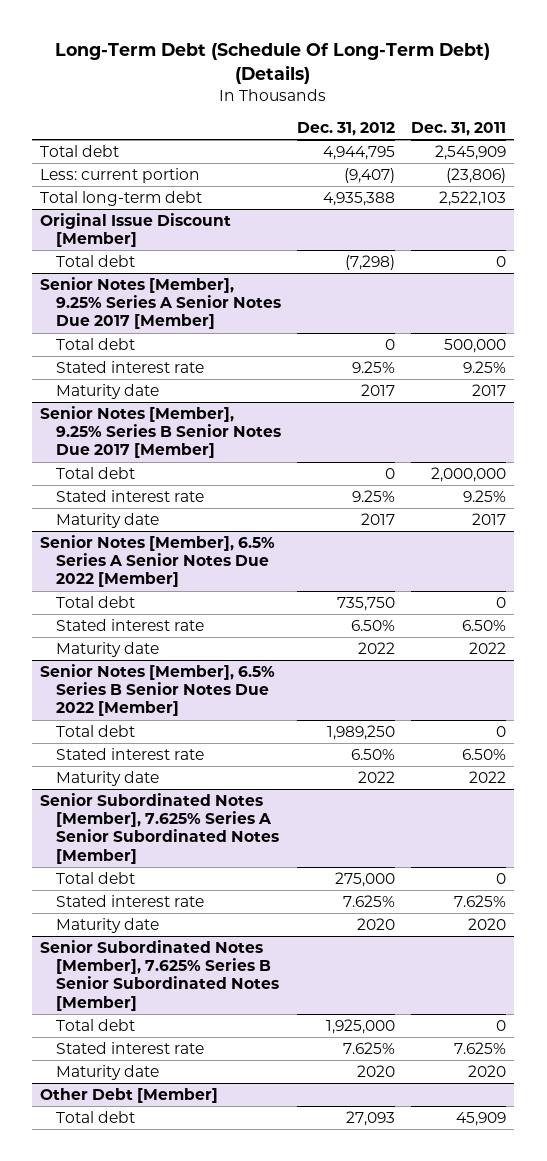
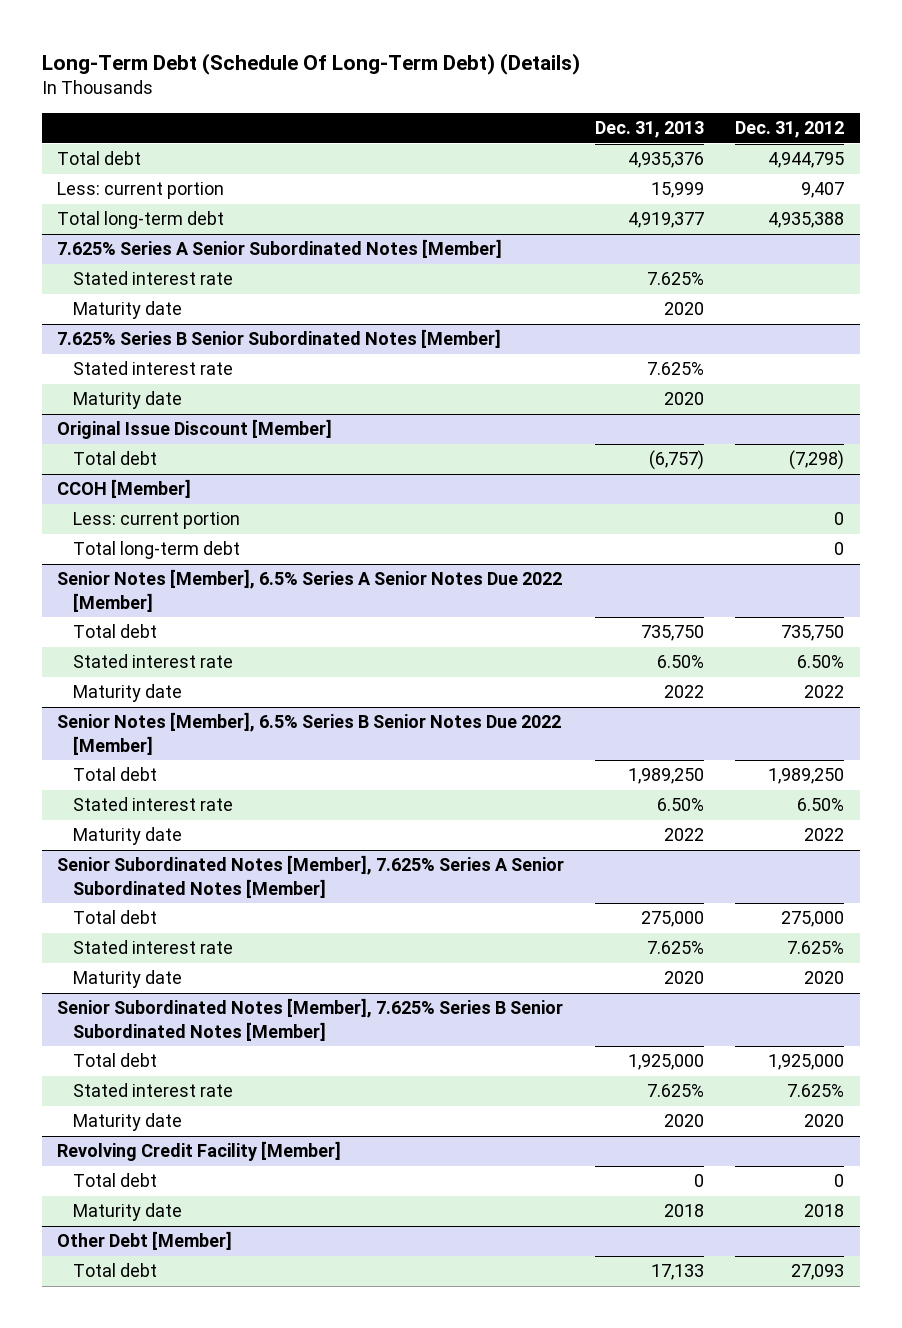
- | Dec. 31, 2012 | Dec. 31, 2011
+ | Dec. 31, 2013 | Dec. 31, 2012
- Less: current portion | (9,407) | (23,806)
+ Less: current portion | 15,999 | 9,407
+ 7.625% Series A Senior Subordinated Notes [Member]
+ Stated interest rate | 7.625% |
+ Maturity date | 2020 |
+ 7.625% Series B Senior Subordinated Notes [Member]
+ Stated interest rate | 7.625% |
+ Maturity date | 2020 |
- Senior Notes [Member], 9.25% Series A Senior Notes Due 2017 [Member]
- Total debt | 0 | 500,000
- Stated interest rate | 9.25% | 9.25%
- Maturity date | 2017 | 2017
- Senior Notes [Member], 9.25% Series B Senior Notes Due 2017 [Member]
- Total debt | 0 | 2,000,000
- Stated interest rate | 9.25% | 9.25%
- Maturity date | 2017 | 2017
+ CCOH [Member]
+ Less: current portion | | 0
+ Total long-term debt | | 0
+ Revolving Credit Facility [Member]
+ Total debt | 0 | 0
+ Maturity date | 2018 | 2018

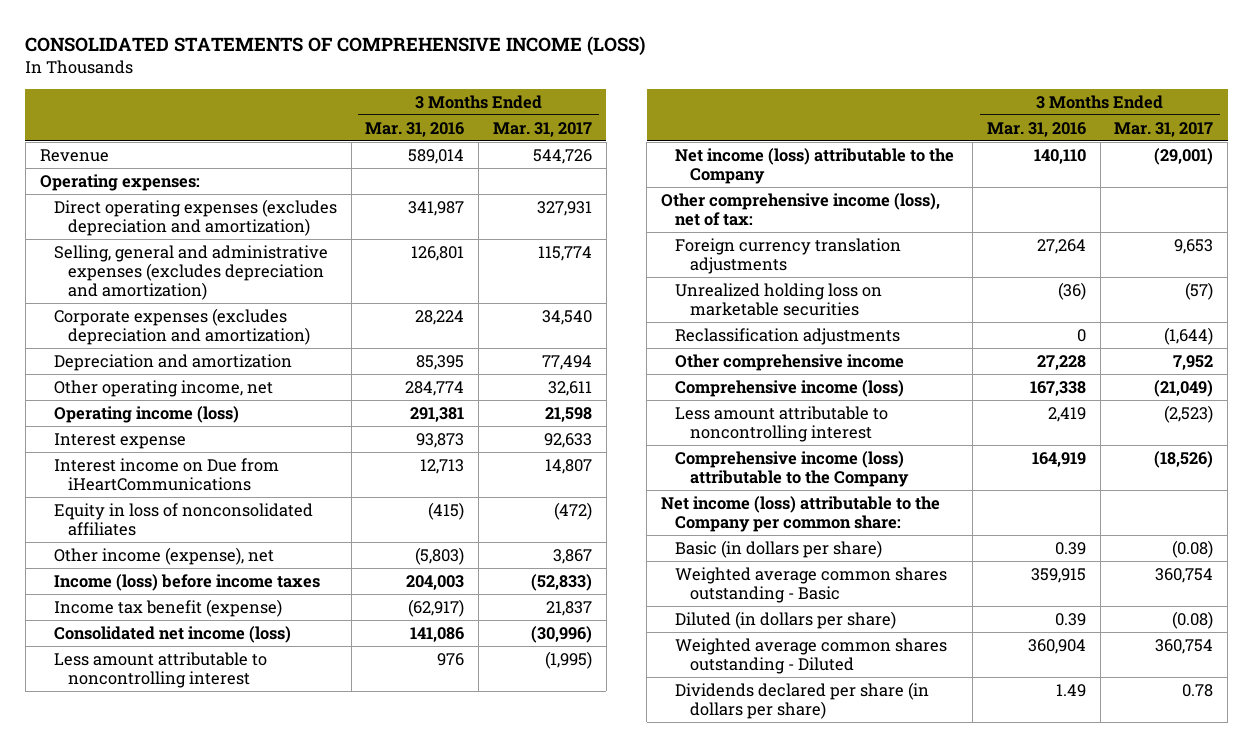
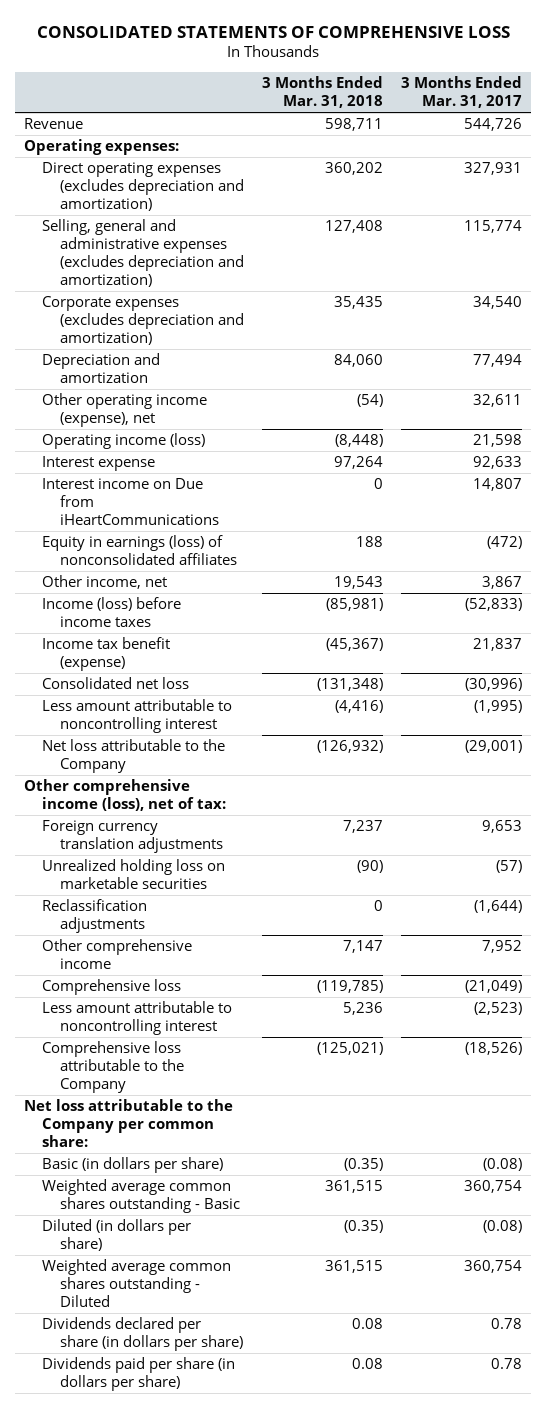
- CONSOLIDATED STATEMENTS OF COMPREHENSIVE INCOME (LOSS)
+ CONSOLIDATED STATEMENTS OF COMPREHENSIVE LOSS
- | 3 Months Ended Mar. 31, 2016 | 3 Months Ended Mar. 31, 2017
+ | 3 Months Ended Mar. 31, 2018 | 3 Months Ended Mar. 31, 2017
- Other operating income, net | 284,774 | 32,611
+ Other operating income (expense), net | (54) | 32,611
- Equity in loss of nonconsolidated affiliates | (415) | (472)
- Other income (expense), net | (5,803) | 3,867
+ Equity in earnings (loss) of nonconsolidated affiliates | 188 | (472)
+ Other income, net | 19,543 | 3,867
- Consolidated net income (loss) | 141,086 | (30,996)
+ Consolidated net loss | (131,348) | (30,996)
- Net income (loss) attributable to the Company | 140,110 | (29,001)
+ Net loss attributable to the Company | (126,932) | (29,001)
- Comprehensive income (loss) | 167,338 | (21,049)
+ Comprehensive loss | (119,785) | (21,049)
- Comprehensive income (loss) attributable to the Company | 164,919 | (18,526)
- Net income (loss) attributable to the Company per common share:
+ Comprehensive loss attributable to the Company | (125,021) | (18,526)
+ Net loss attributable to the Company per common share:
+ Dividends paid per share (in dollars per share) | 0.08 | 0.78

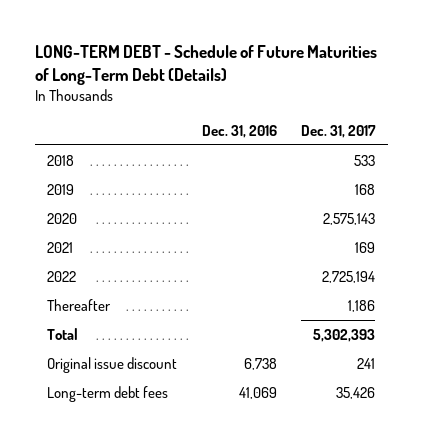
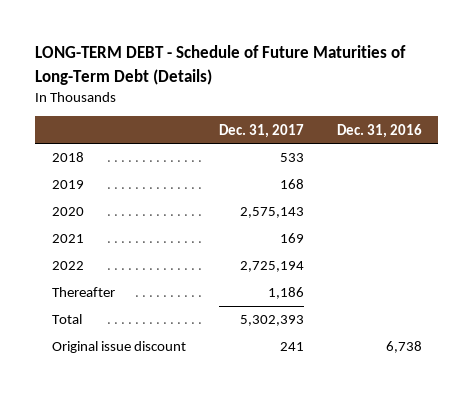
- | Dec. 31, 2016 | Dec. 31, 2017
+ | Dec. 31, 2017 | Dec. 31, 2016
- Long-term debt fees | 41,069 | 35,426

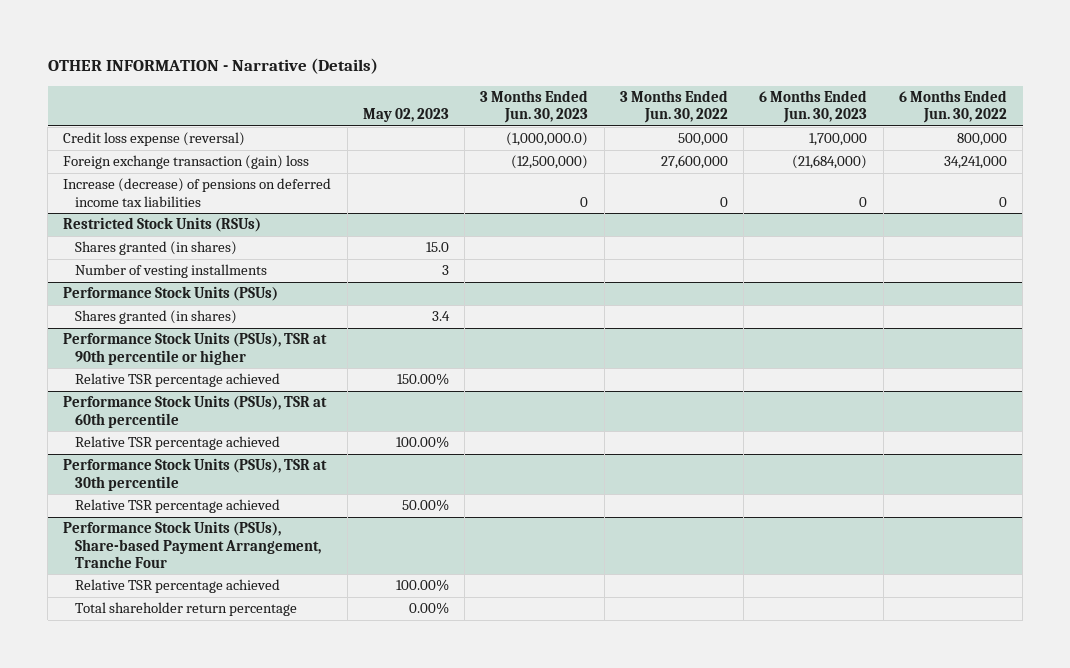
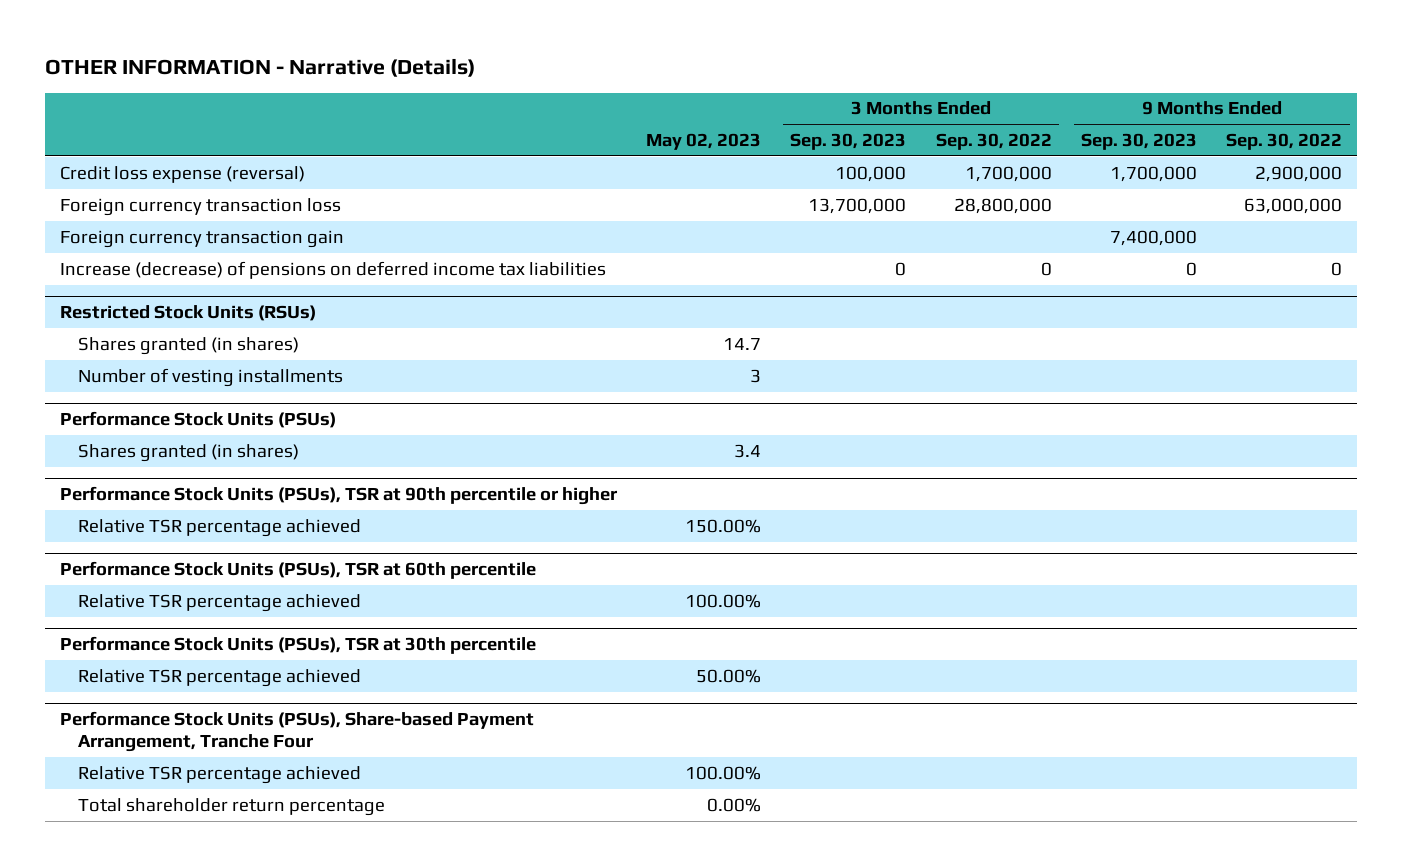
- | May 02, 2023 | 3 Months Ended Jun. 30, 2023 | 3 Months Ended Jun. 30, 2022 | 6 Months Ended Jun. 30, 2023 | 6 Months Ended Jun. 30, 2022
+ | May 02, 2023 | 3 Months Ended Sep. 30, 2023 | 3 Months Ended Sep. 30, 2022 | 9 Months Ended Sep. 30, 2023 | 9 Months Ended Sep. 30, 2022
- Foreign exchange transaction (gain) loss | | (12,500,000) | 27,600,000 | (21,684,000) | 34,241,000
+ Foreign currency transaction loss | | 13,700,000 | 28,800,000 | | 63,000,000
+ Foreign currency transaction gain | | | | 7,400,000 |
@ Restricted Stock Units (RSUs)
- Shares granted (in shares) | 15.0 | | | |
+ Shares granted (in shares) | 14.7 | | | |

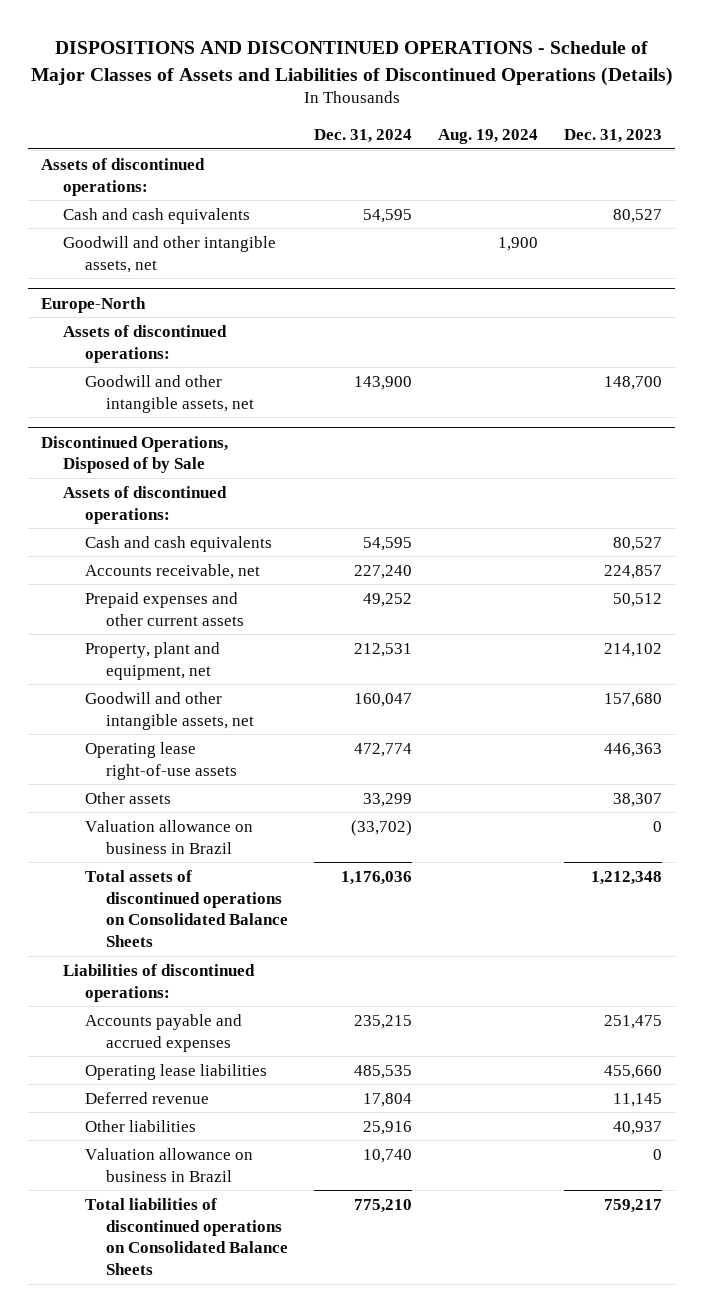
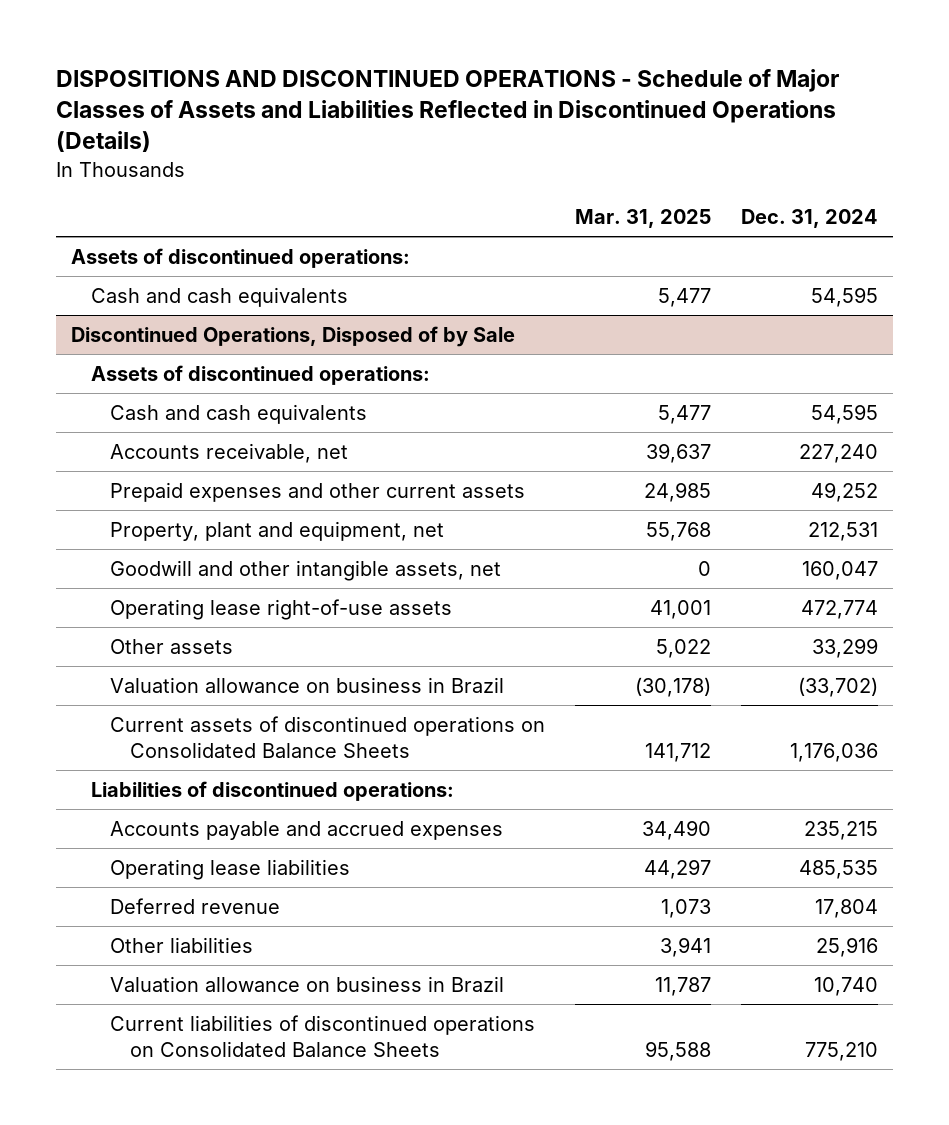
- DISPOSITIONS AND DISCONTINUED OPERATIONS - Schedule of Major Classes of Assets and Liabilities of Discontinued Operations (Details)
+ DISPOSITIONS AND DISCONTINUED OPERATIONS - Schedule of Major Classes of Assets and Liabilities Reflected in Discontinued Operations (Details)
- | Dec. 31, 2024 | Aug. 19, 2024 | Dec. 31, 2023
+ | Mar. 31, 2025 | Dec. 31, 2024
- Goodwill and other intangible assets, net | | 1,900 |
- Europe-North
- Assets of discontinued operations:
- Goodwill and other intangible assets, net | 143,900 | | 148,700
@ Discontinued Operations, Disposed of by Sale
- Total assets of discontinued operations on Consolidated Balance Sheets | 1,176,036 | | 1,212,348
+ Current assets of discontinued operations on Consolidated Balance Sheets | 141,712 | 1,176,036
- Total liabilities of discontinued operations on Consolidated Balance Sheets | 775,210 | | 759,217
+ Current liabilities of discontinued operations on Consolidated Balance Sheets | 95,588 | 775,210

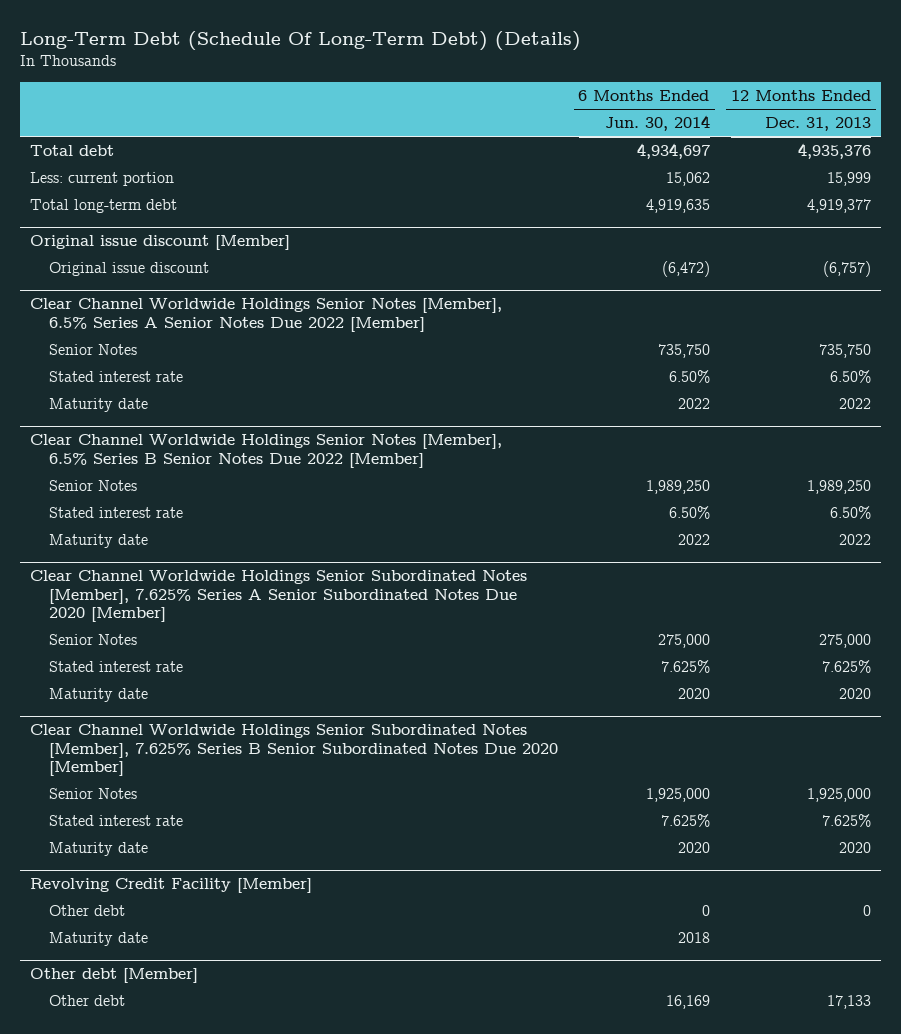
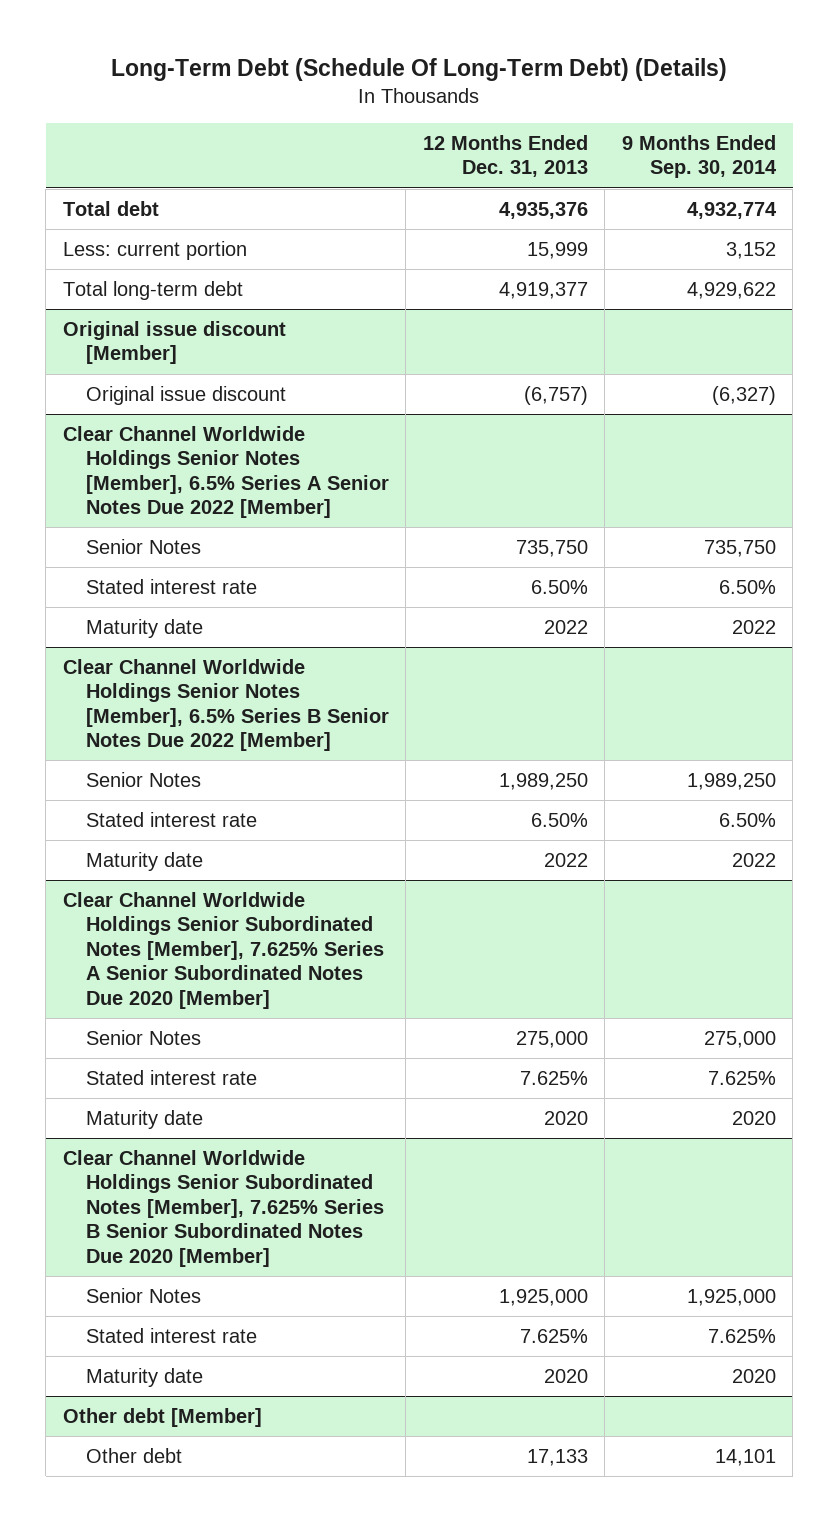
- | 6 Months Ended Jun. 30, 2014 | 12 Months Ended Dec. 31, 2013
+ | 12 Months Ended Dec. 31, 2013 | 9 Months Ended Sep. 30, 2014
- Revolving Credit Facility [Member]
- Other debt | 0 | 0
- Maturity date | 2018 |

